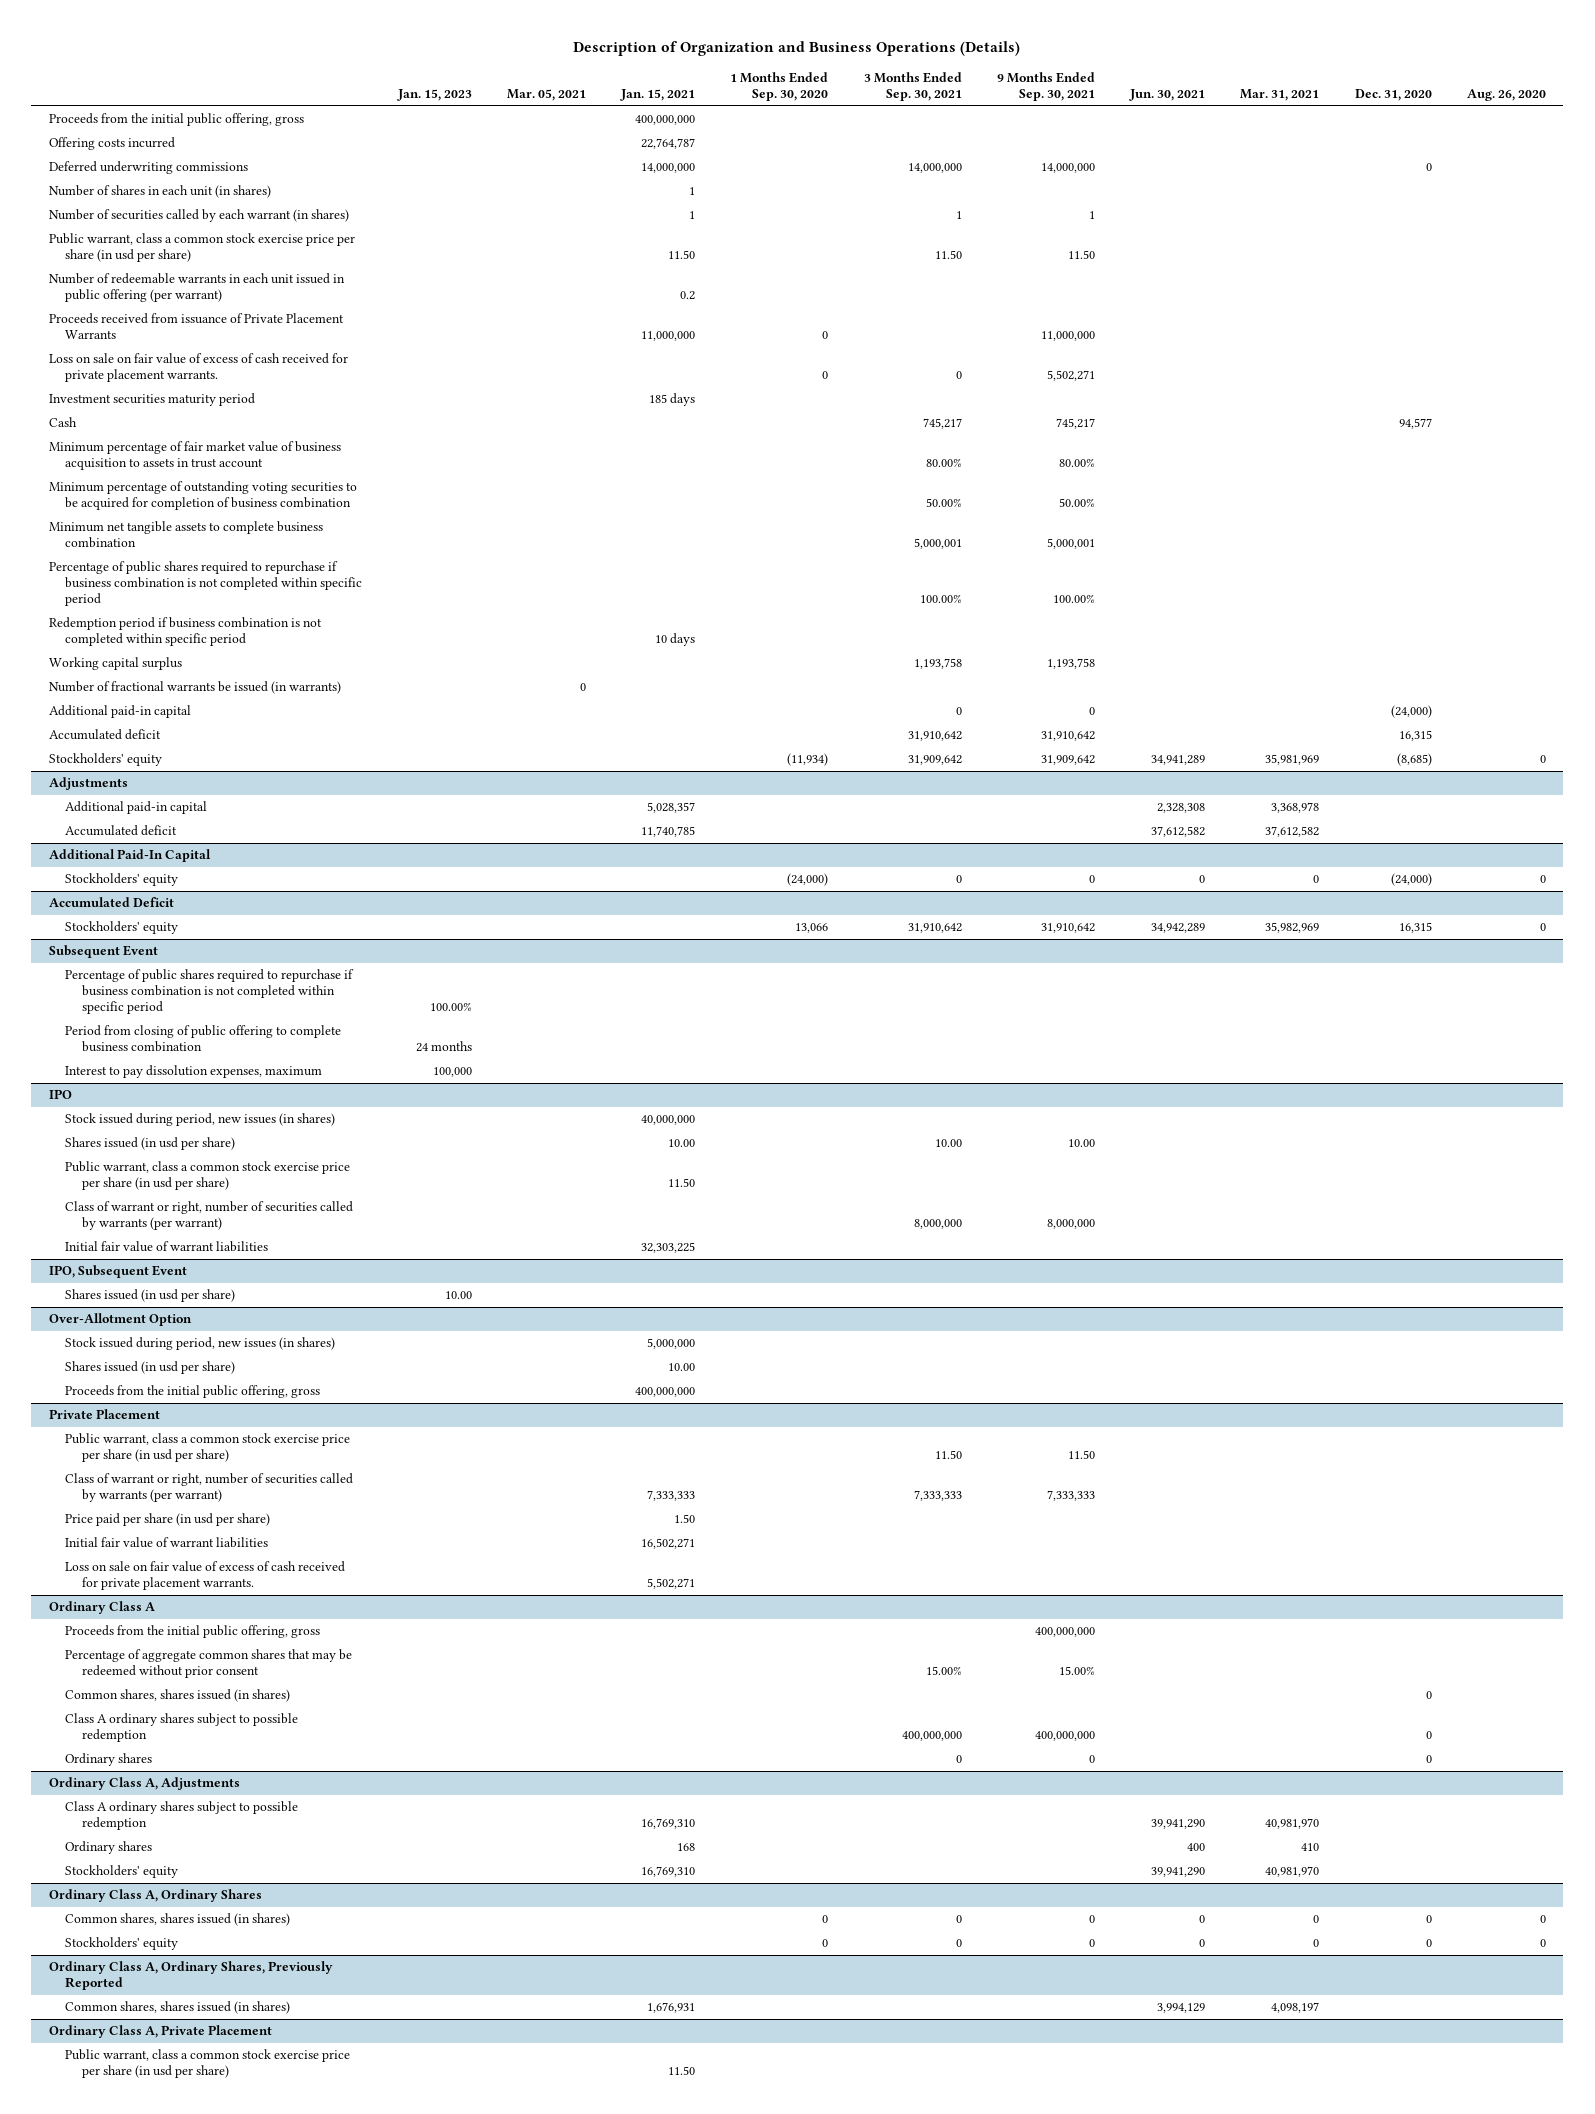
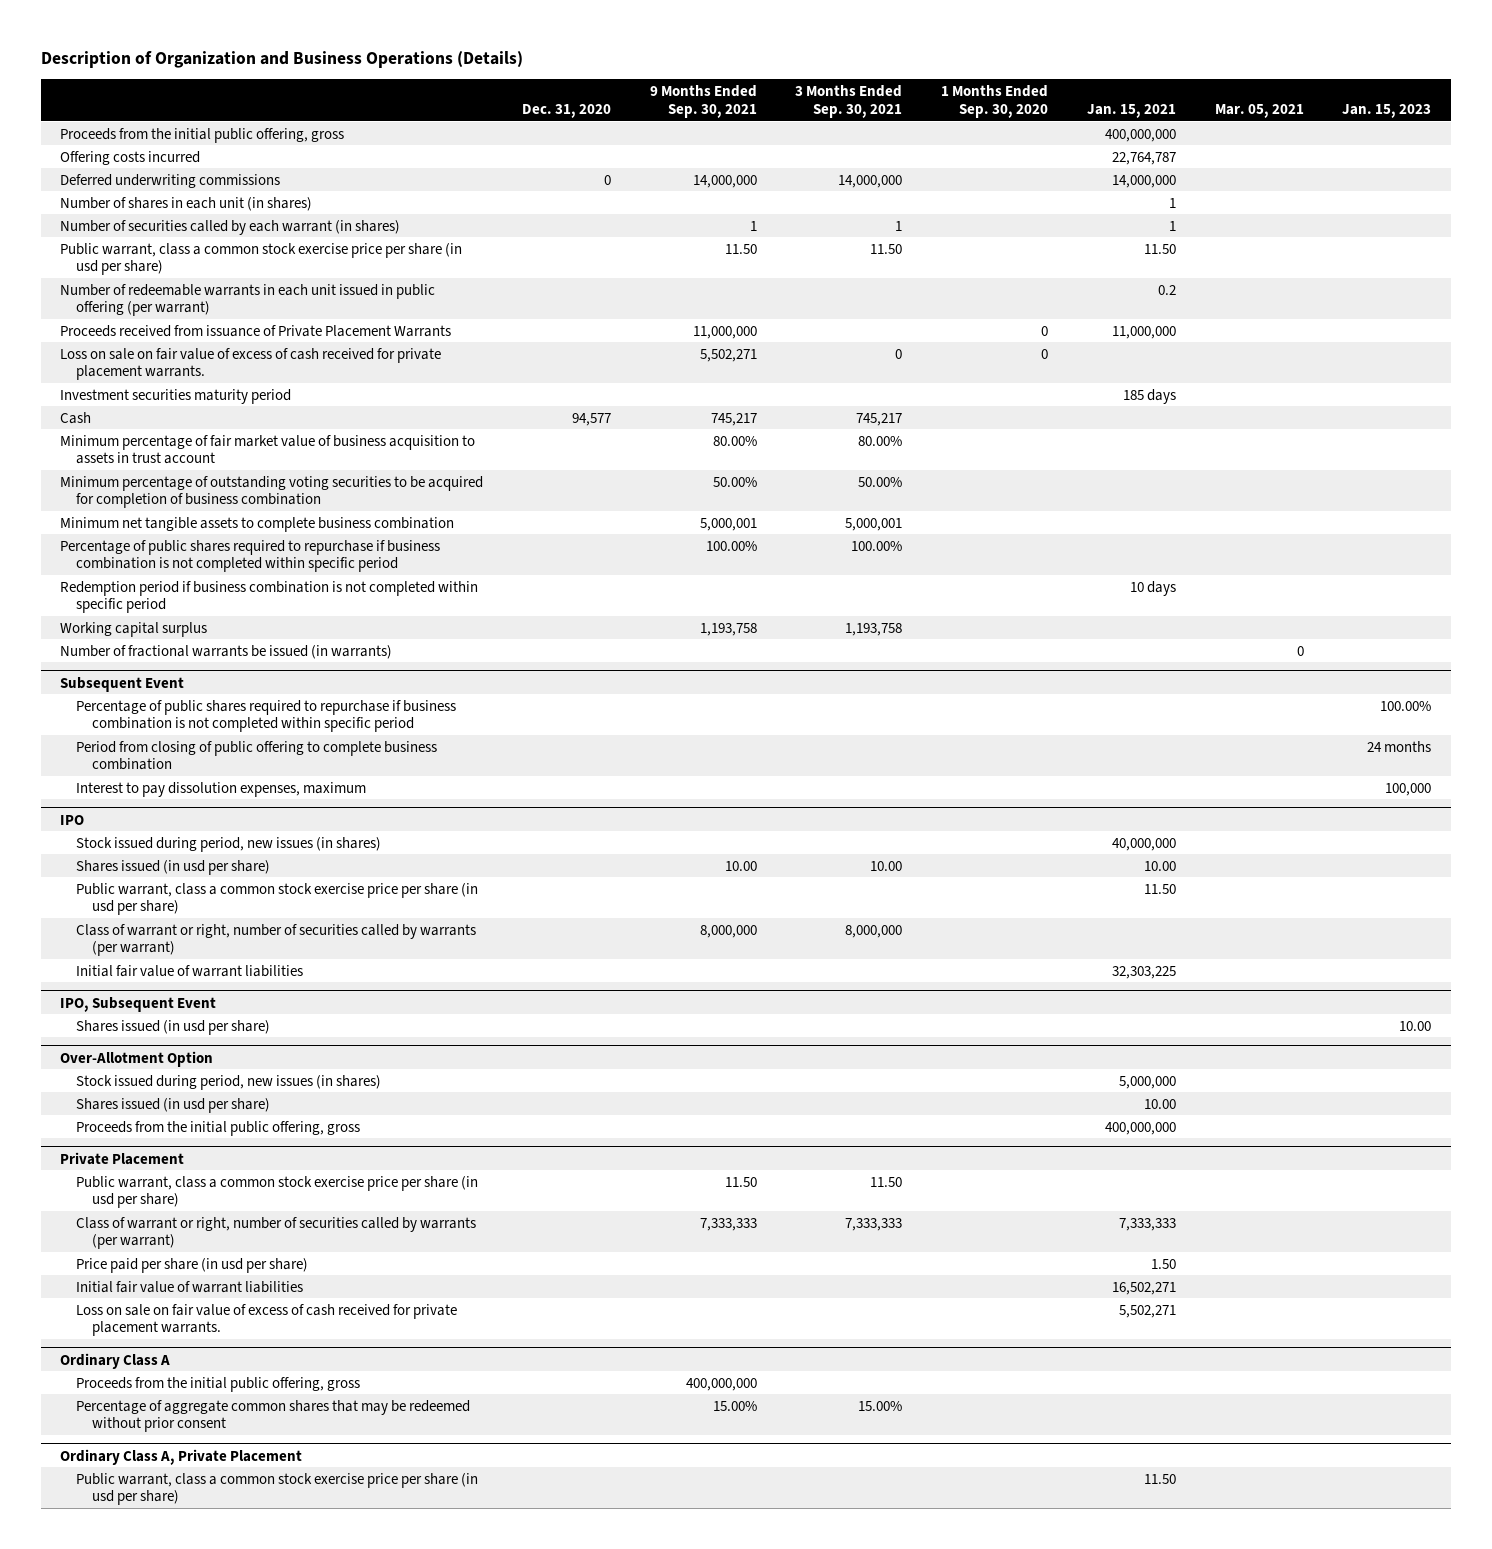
- | Jan. 15, 2023 | Mar. 05, 2021 | Jan. 15, 2021 | 1 Months Ended Sep. 30, 2020 | 3 Months Ended Sep. 30, 2021 | 9 Months Ended Sep. 30, 2021 | Jun. 30, 2021 | Mar. 31, 2021 | Dec. 31, 2020 | Aug. 26, 2020
+ | Dec. 31, 2020 | 9 Months Ended Sep. 30, 2021 | 3 Months Ended Sep. 30, 2021 | 1 Months Ended Sep. 30, 2020 | Jan. 15, 2021 | Mar. 05, 2021 | Jan. 15, 2023
- Additional paid-in capital | | | | | 0 | 0 | | | (24,000) |
- Accumulated deficit | | | | | 31,910,642 | 31,910,642 | | | 16,315 |
- Stockholders' equity | | | | (11,934) | 31,909,642 | 31,909,642 | 34,941,289 | 35,981,969 | (8,685) | 0
- Adjustments
- Additional paid-in capital | | | 5,028,357 | | | | 2,328,308 | 3,368,978 | |
- Accumulated deficit | | | 11,740,785 | | | | 37,612,582 | 37,612,582 | |
- Additional Paid-In Capital
- Stockholders' equity | | | | (24,000) | 0 | 0 | 0 | 0 | (24,000) | 0
- Accumulated Deficit
- Stockholders' equity | | | | 13,066 | 31,910,642 | 31,910,642 | 34,942,289 | 35,982,969 | 16,315 | 0
@ Ordinary Class A
- Common shares, shares issued (in shares) | | | | | | | | | 0 |
- Class A ordinary shares subject to possible redemption | | | | | 400,000,000 | 400,000,000 | | | 0 |
- Ordinary shares | | | | | 0 | 0 | | | 0 |
- Ordinary Class A, Adjustments
- Class A ordinary shares subject to possible redemption | | | 16,769,310 | | | | 39,941,290 | 40,981,970 | |
- Ordinary shares | | | 168 | | | | 400 | 410 | |
- Stockholders' equity | | | 16,769,310 | | | | 39,941,290 | 40,981,970 | |
- Ordinary Class A, Ordinary Shares
- Common shares, shares issued (in shares) | | | | 0 | 0 | 0 | 0 | 0 | 0 | 0
- Stockholders' equity | | | | 0 | 0 | 0 | 0 | 0 | 0 | 0
- Ordinary Class A, Ordinary Shares, Previously Reported
- Common shares, shares issued (in shares) | | | 1,676,931 | | | | 3,994,129 | 4,098,197 | |

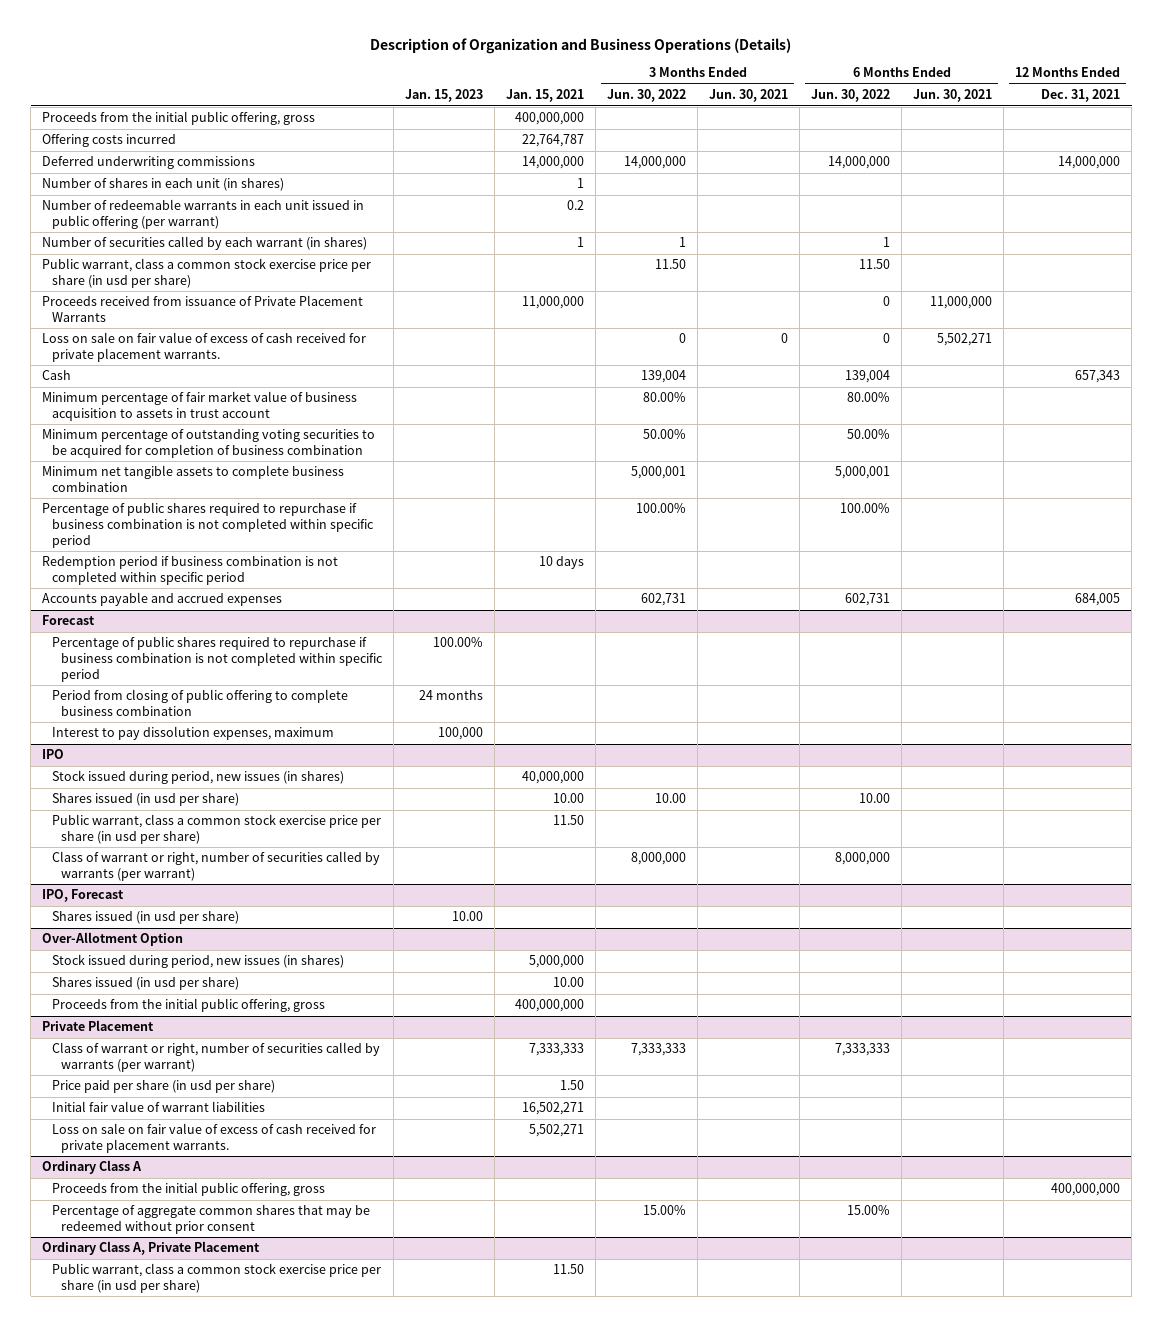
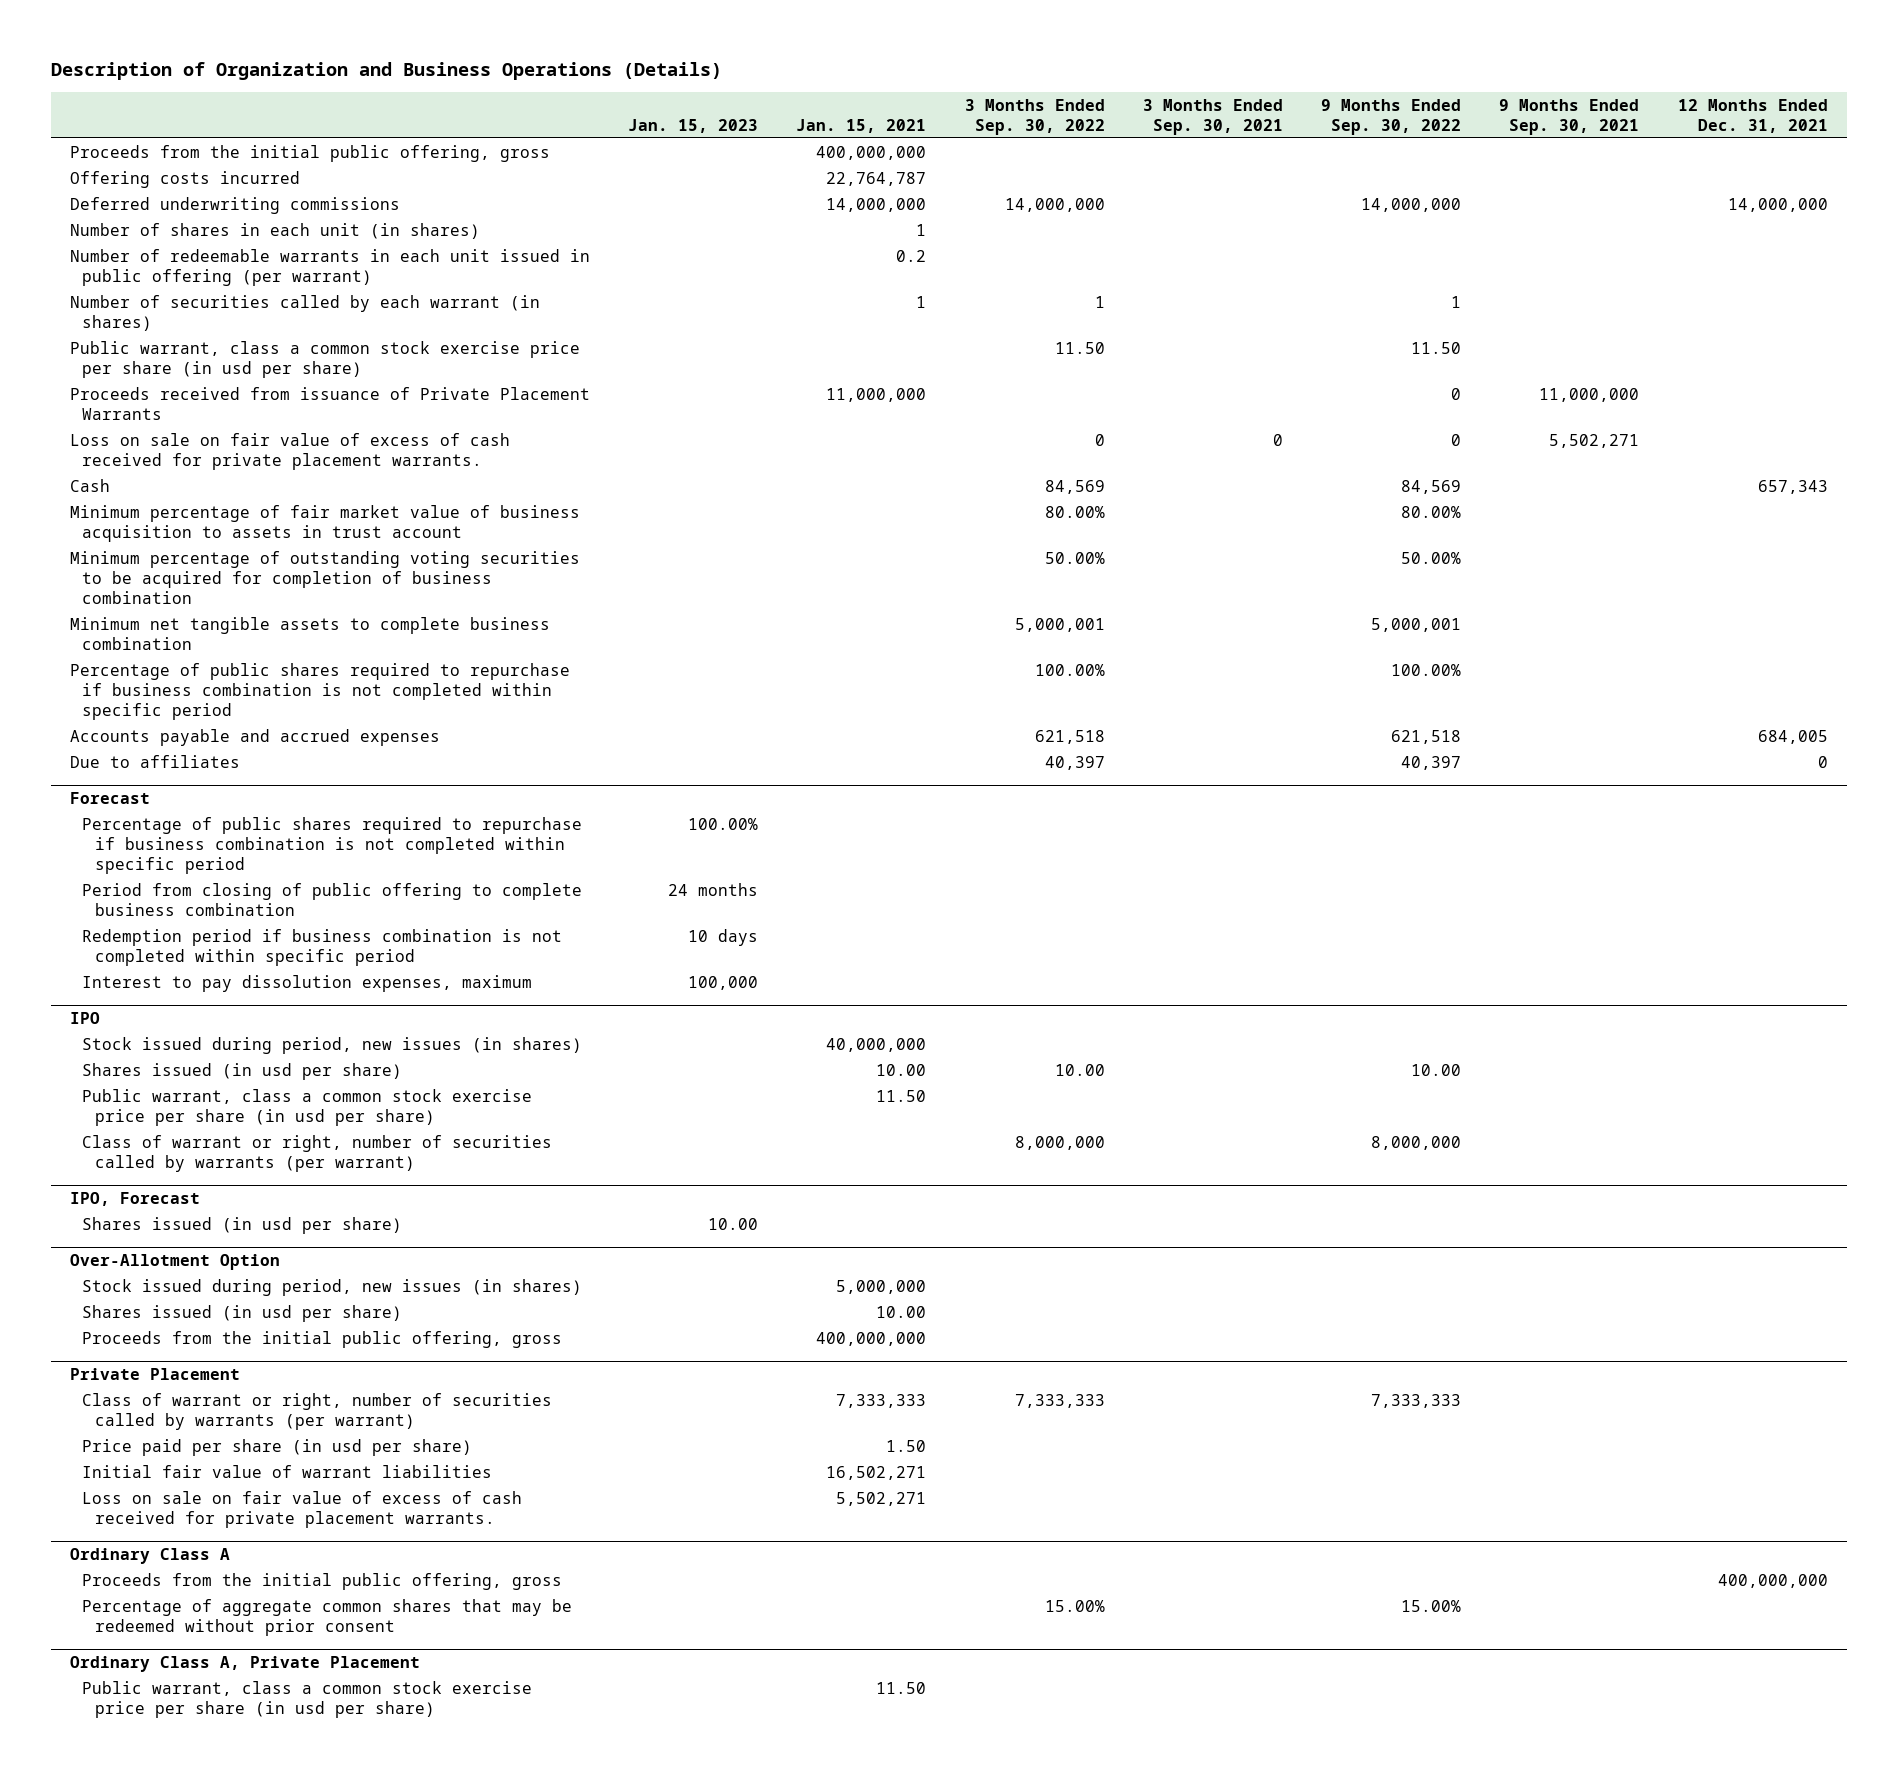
- | Jan. 15, 2023 | Jan. 15, 2021 | 3 Months Ended Jun. 30, 2022 | 3 Months Ended Jun. 30, 2021 | 6 Months Ended Jun. 30, 2022 | 6 Months Ended Jun. 30, 2021 | 12 Months Ended Dec. 31, 2021
+ | Jan. 15, 2023 | Jan. 15, 2021 | 3 Months Ended Sep. 30, 2022 | 3 Months Ended Sep. 30, 2021 | 9 Months Ended Sep. 30, 2022 | 9 Months Ended Sep. 30, 2021 | 12 Months Ended Dec. 31, 2021
- Redemption period if business combination is not completed within specific period | | 10 days | | | | |
+ Due to affiliates | | | 40,397 | | 40,397 | | 0
@ Forecast
+ Redemption period if business combination is not completed within specific period | 10 days | | | | | |

